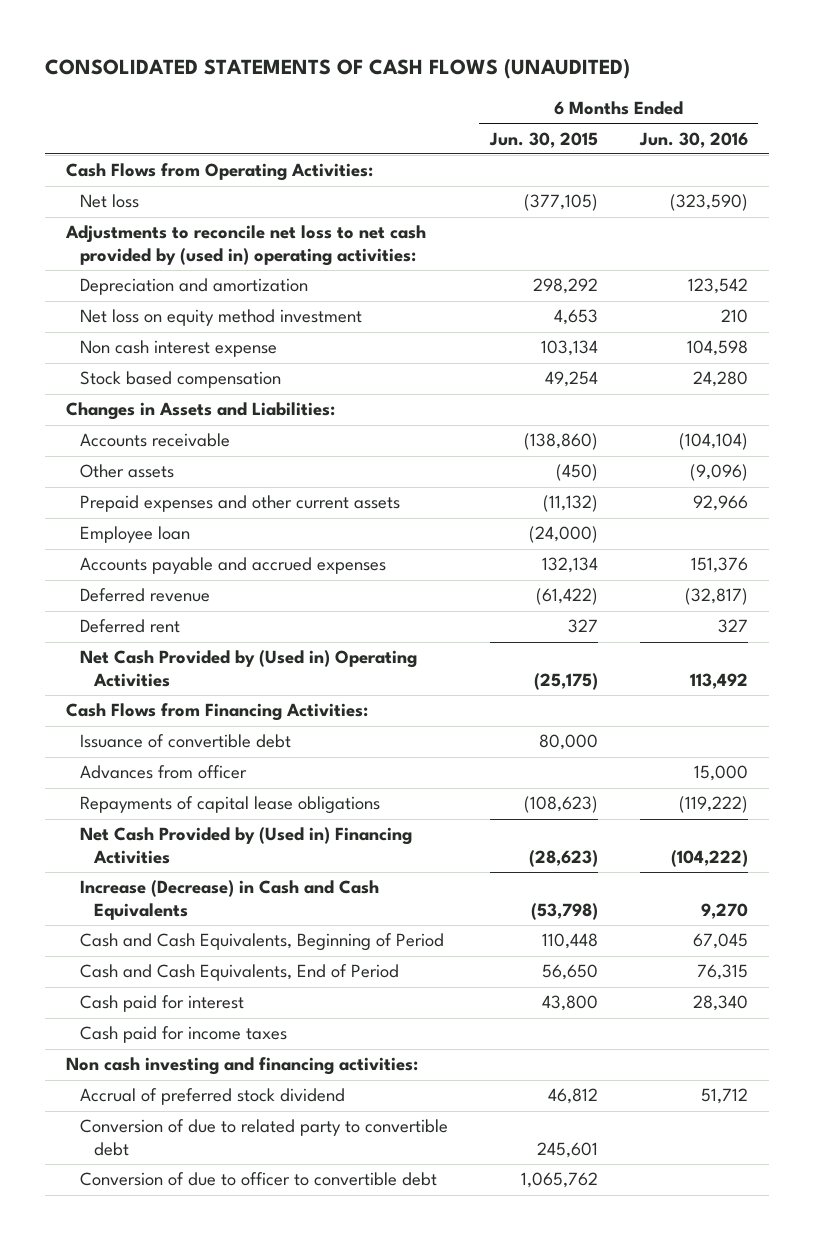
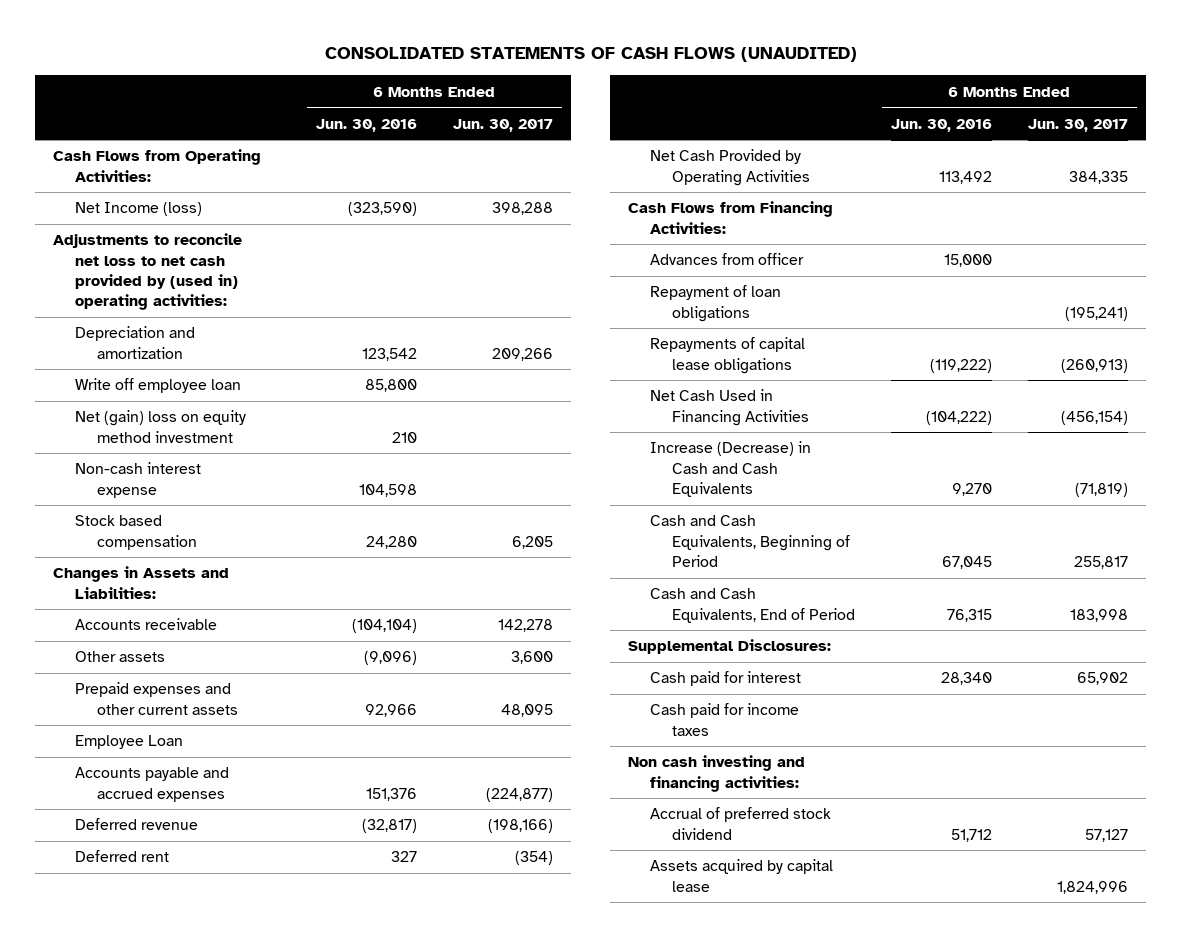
- | 6 Months Ended Jun. 30, 2015 | 6 Months Ended Jun. 30, 2016
+ | 6 Months Ended Jun. 30, 2016 | 6 Months Ended Jun. 30, 2017
- Net loss | (377,105) | (323,590)
+ Net Income (loss) | (323,590) | 398,288
- Net loss on equity method investment | 4,653 | 210
- Non cash interest expense | 103,134 | 104,598
+ Write off employee loan | 85,800 |
+ Net (gain) loss on equity method investment | 210 |
+ Non-cash interest expense | 104,598 |
- Employee loan | (24,000) |
+ Employee Loan
- Net Cash Provided by (Used in) Operating Activities | (25,175) | 113,492
+ Net Cash Provided by Operating Activities | 113,492 | 384,335
- Issuance of convertible debt | 80,000 |
+ Repayment of loan obligations | | (195,241)
- Net Cash Provided by (Used in) Financing Activities | (28,623) | (104,222)
+ Net Cash Used in Financing Activities | (104,222) | (456,154)
+ Supplemental Disclosures:
- Conversion of due to related party to convertible debt | 245,601 |
- Conversion of due to officer to convertible debt | 1,065,762 |
+ Assets acquired by capital lease | | 1,824,996

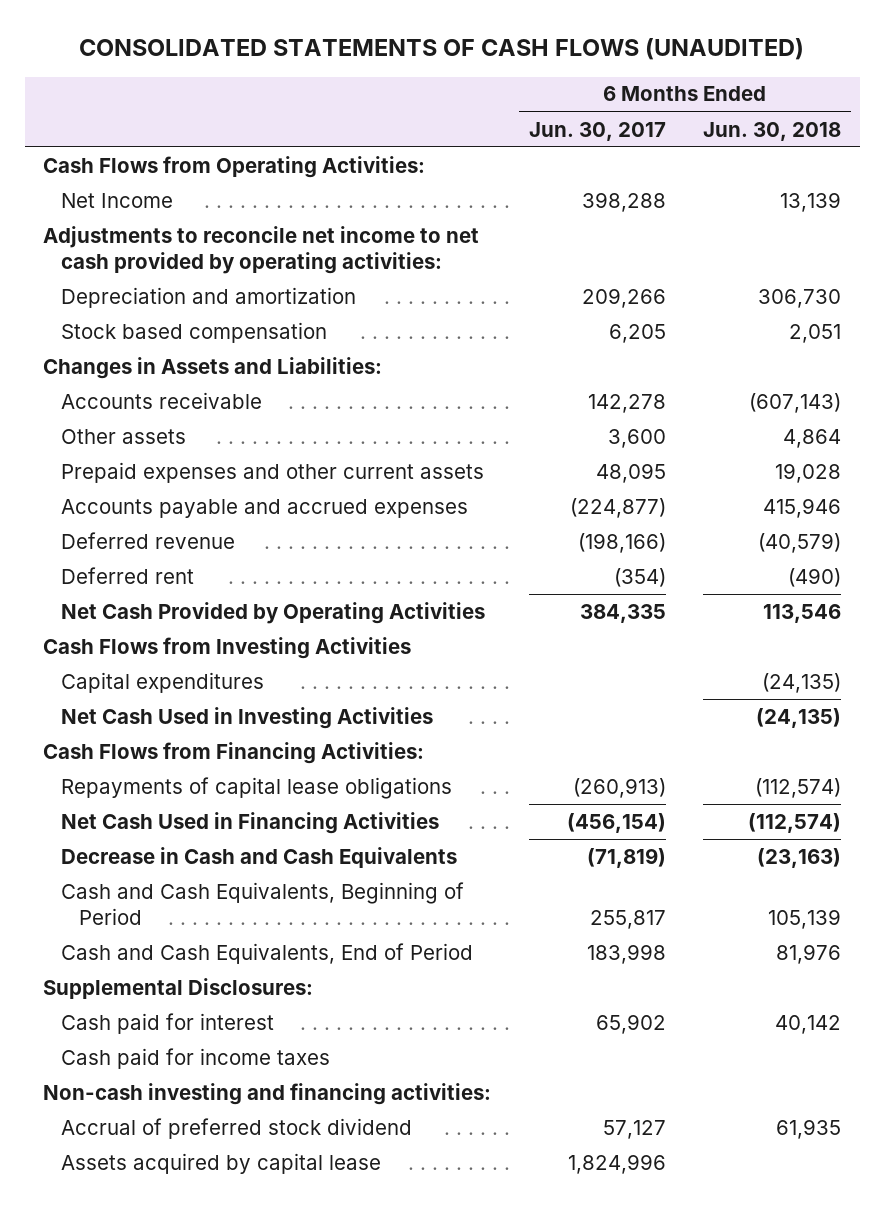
- | 6 Months Ended Jun. 30, 2016 | 6 Months Ended Jun. 30, 2017
+ | 6 Months Ended Jun. 30, 2017 | 6 Months Ended Jun. 30, 2018
- Net Income (loss) | (323,590) | 398,288
- Adjustments to reconcile net loss to net cash provided by (used in) operating activities:
+ Net Income | 398,288 | 13,139
+ Adjustments to reconcile net income to net cash provided by operating activities:
- Write off employee loan | 85,800 |
- Net (gain) loss on equity method investment | 210 |
- Non-cash interest expense | 104,598 |
- Employee Loan
+ Cash Flows from Investing Activities
+ Capital expenditures | | (24,135)
+ Net Cash Used in Investing Activities | | (24,135)
- Advances from officer | 15,000 |
- Repayment of loan obligations | | (195,241)
- Increase (Decrease) in Cash and Cash Equivalents | 9,270 | (71,819)
+ Decrease in Cash and Cash Equivalents | (71,819) | (23,163)
- Non cash investing and financing activities:
+ Non-cash investing and financing activities:

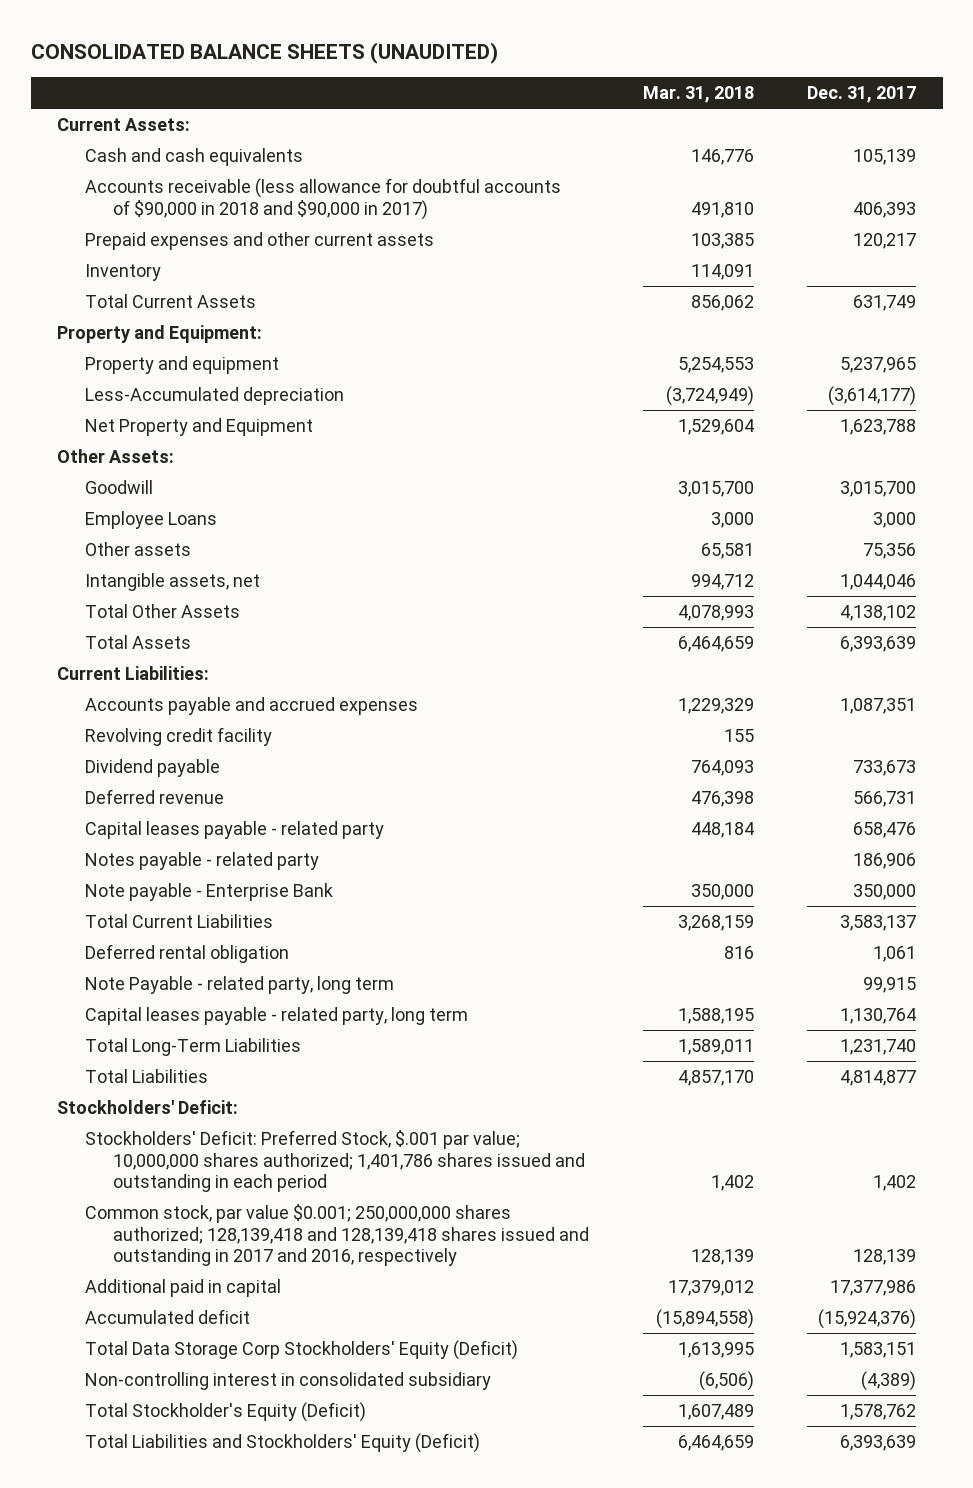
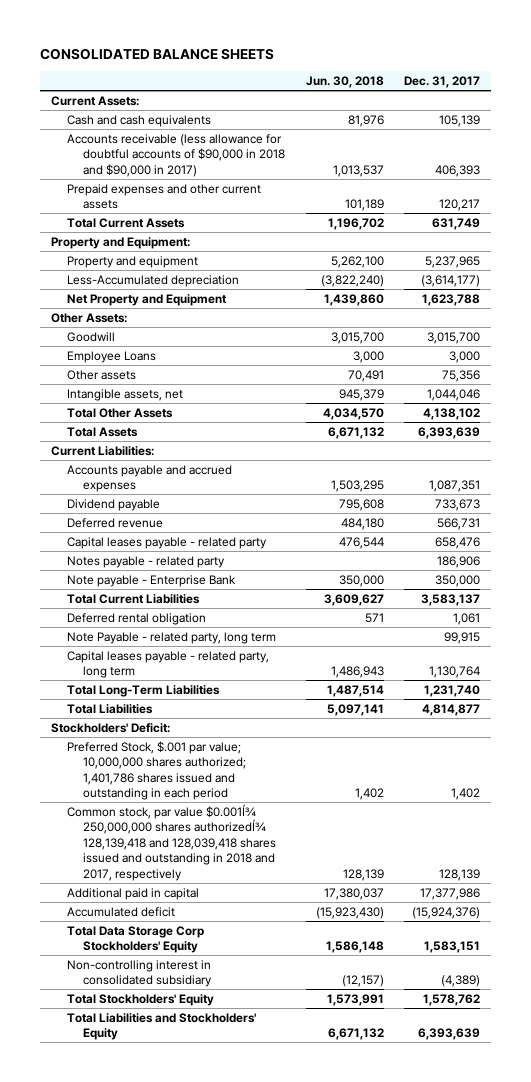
- CONSOLIDATED BALANCE SHEETS (UNAUDITED)
+ CONSOLIDATED BALANCE SHEETS
- | Mar. 31, 2018 | Dec. 31, 2017
+ | Jun. 30, 2018 | Dec. 31, 2017
- Inventory | 114,091 |
- Revolving credit facility | 155 |
- Stockholders' Deficit: Preferred Stock, $.001 par value; 10,000,000 shares authorized; 1,401,786 shares issued and outstanding in each period | 1,402 | 1,402
- Common stock, par value $0.001; 250,000,000 shares authorized; 128,139,418 and 128,139,418 shares issued and outstanding in 2017 and 2016, respectively | 128,139 | 128,139
+ Preferred Stock, $.001 par value; 10,000,000 shares authorized; 1,401,786 shares issued and outstanding in each period | 1,402 | 1,402
+ Common stock, par value $0.001Í¾ 250,000,000 shares authorizedÍ¾ 128,139,418 and 128,039,418 shares issued and outstanding in 2018 and 2017, respectively | 128,139 | 128,139
- Total Data Storage Corp Stockholders' Equity (Deficit) | 1,613,995 | 1,583,151
+ Total Data Storage Corp Stockholders' Equity | 1,586,148 | 1,583,151
- Total Stockholder's Equity (Deficit) | 1,607,489 | 1,578,762
- Total Liabilities and Stockholders' Equity (Deficit) | 6,464,659 | 6,393,639
+ Total Stockholders' Equity | 1,573,991 | 1,578,762
+ Total Liabilities and Stockholders' Equity | 6,671,132 | 6,393,639

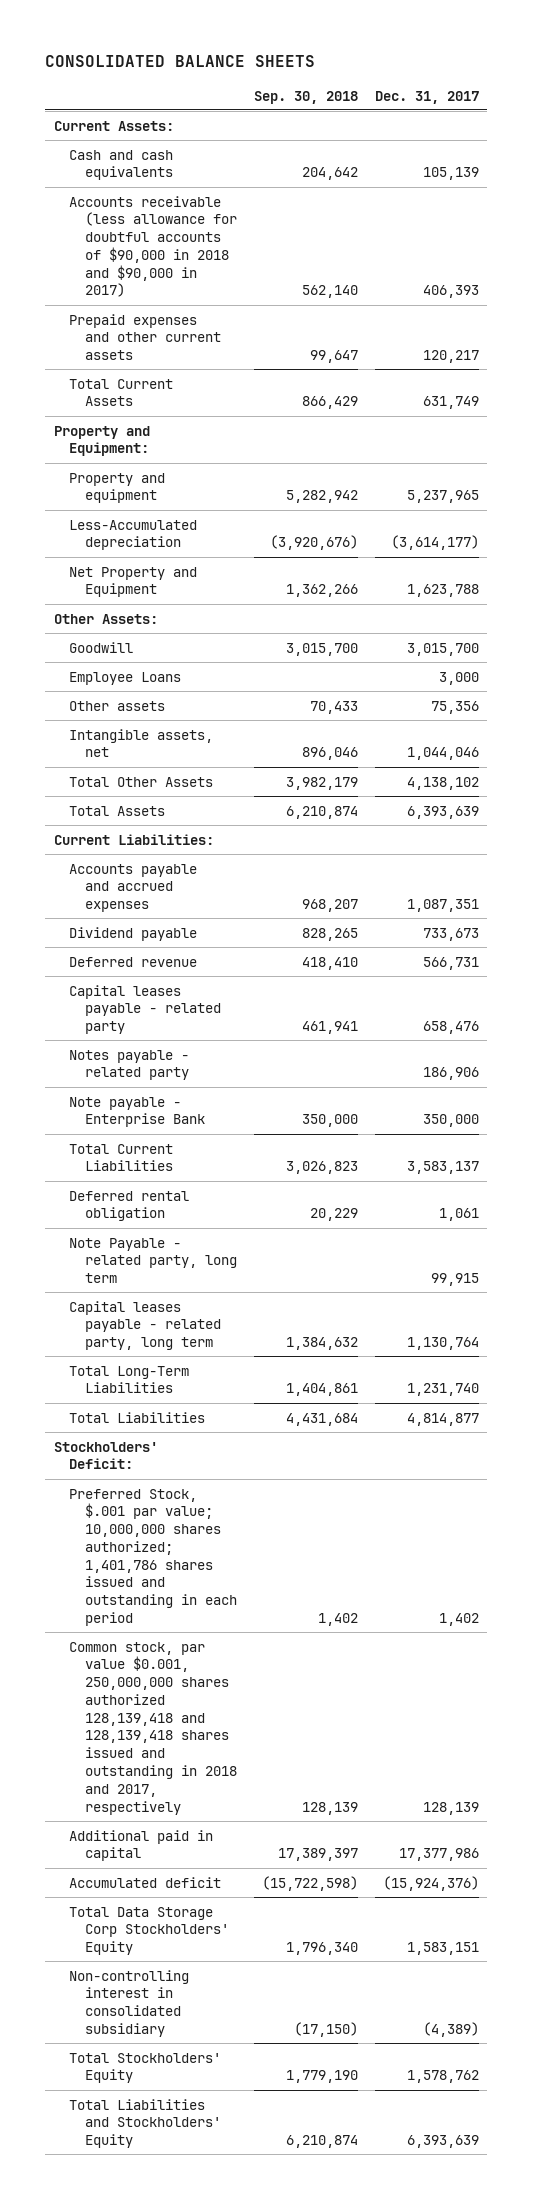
- | Jun. 30, 2018 | Dec. 31, 2017
+ | Sep. 30, 2018 | Dec. 31, 2017
- Common stock, par value $0.001Í¾ 250,000,000 shares authorizedÍ¾ 128,139,418 and 128,039,418 shares issued and outstanding in 2018 and 2017, respectively | 128,139 | 128,139
+ Common stock, par value $0.001, 250,000,000 shares authorized 128,139,418 and 128,139,418 shares issued and outstanding in 2018 and 2017, respectively | 128,139 | 128,139

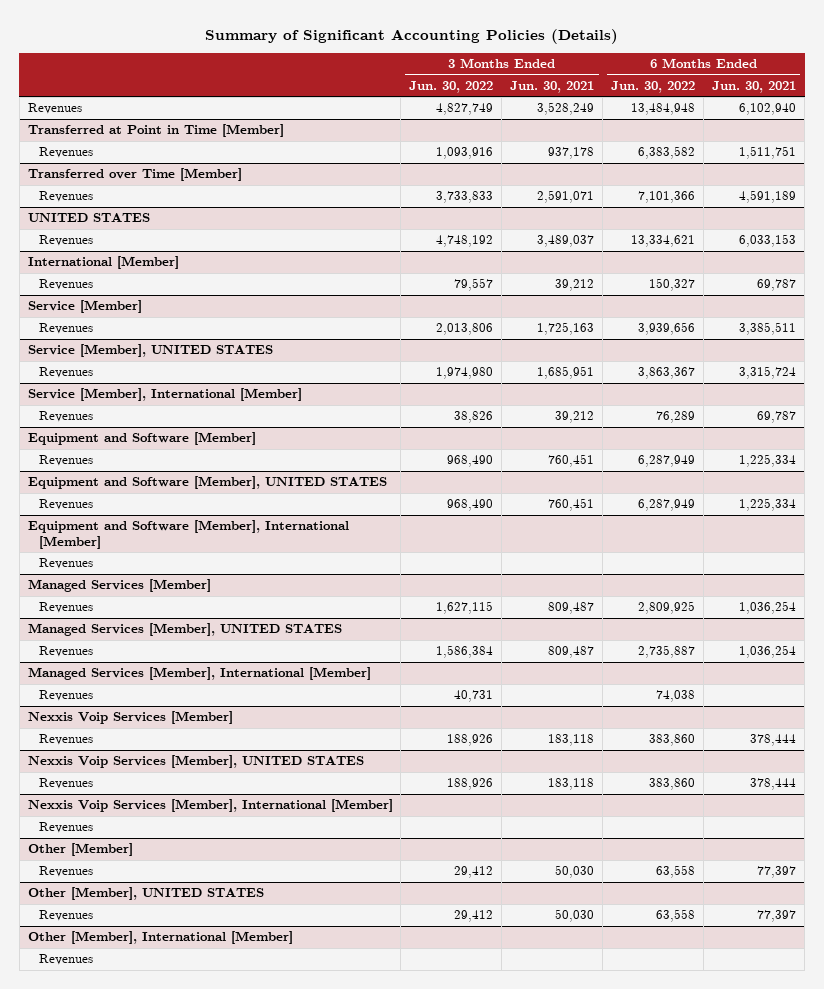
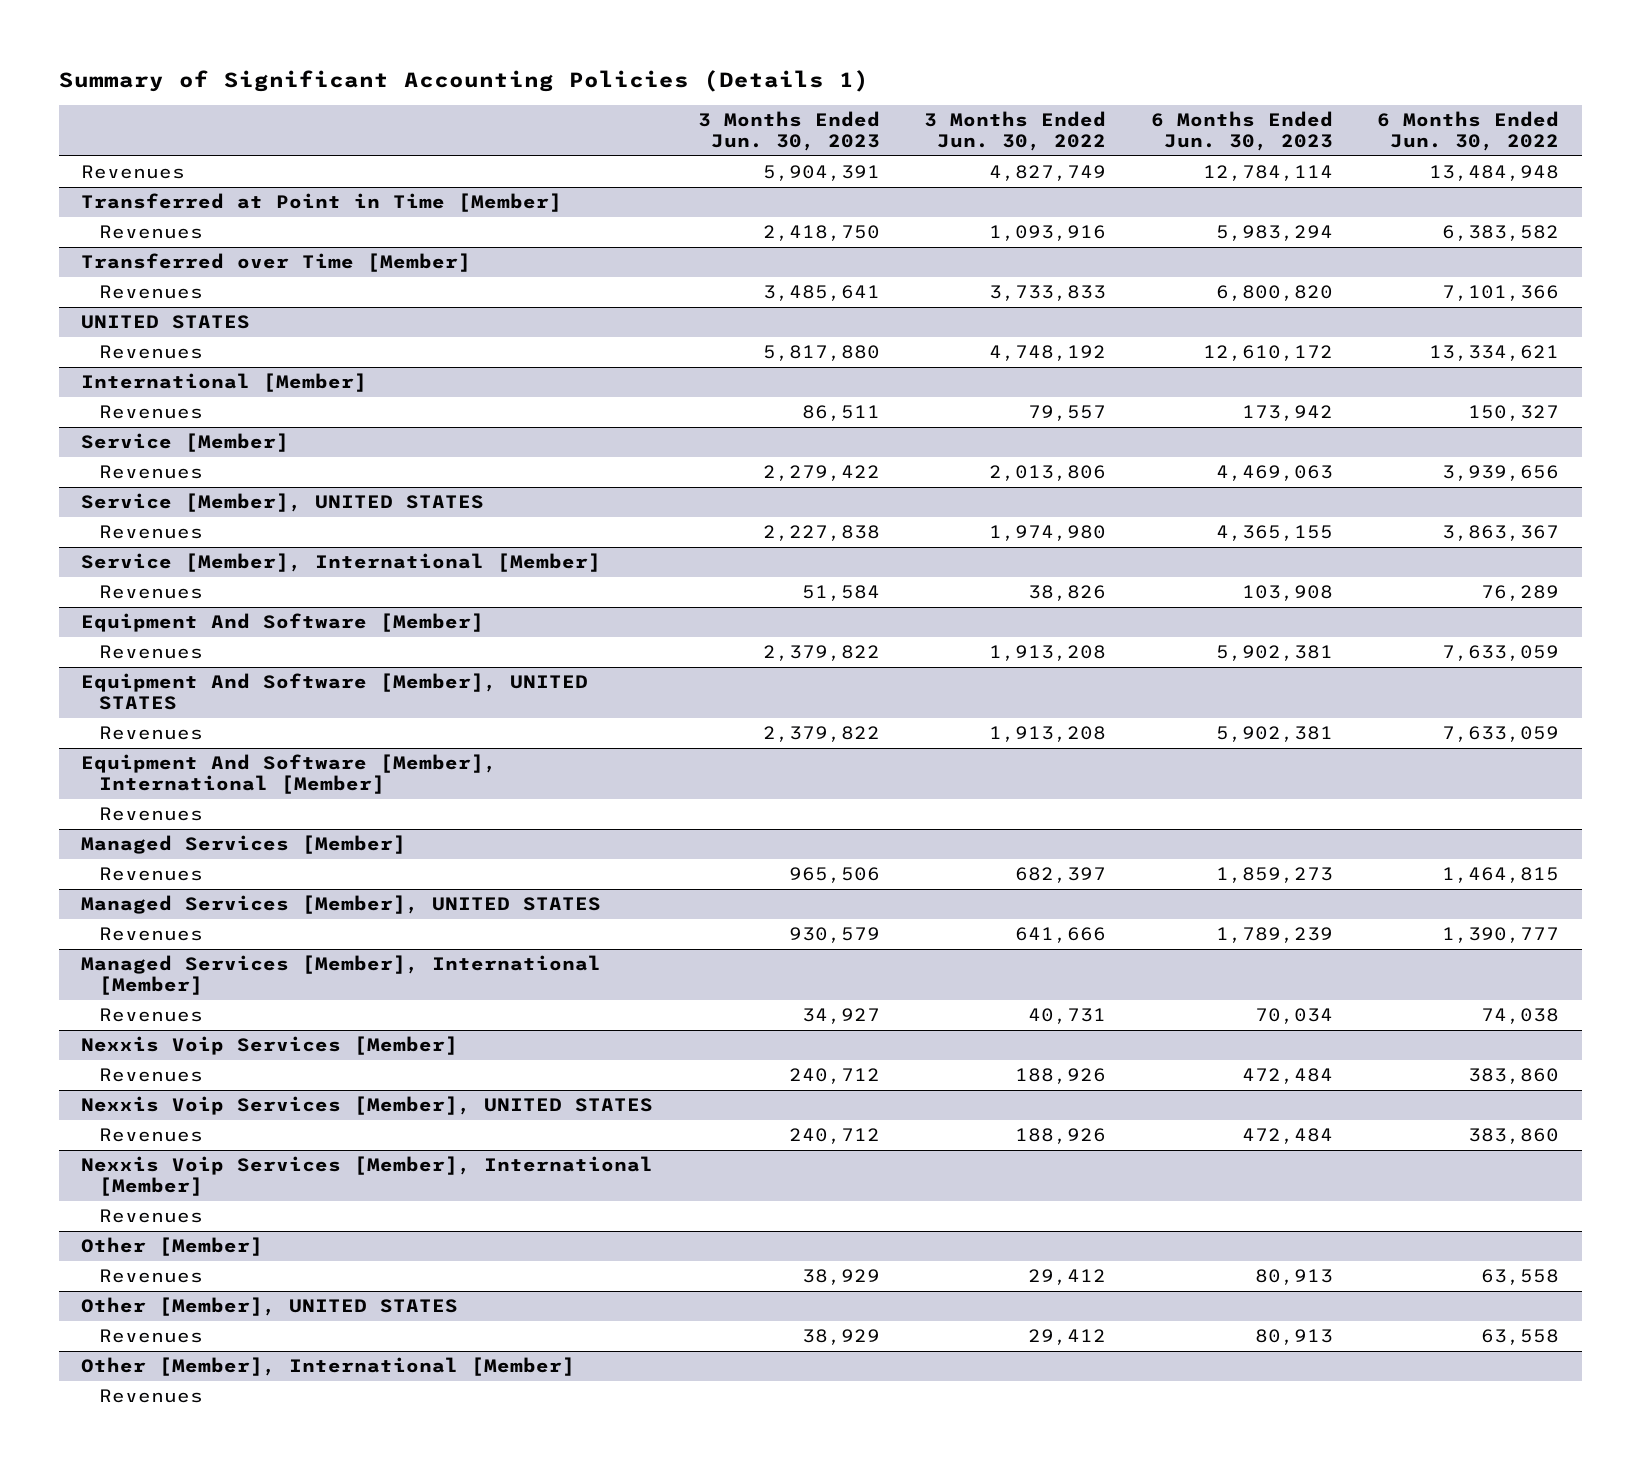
- Summary of Significant Accounting Policies (Details)
+ Summary of Significant Accounting Policies (Details 1)
- | 3 Months Ended Jun. 30, 2022 | 3 Months Ended Jun. 30, 2021 | 6 Months Ended Jun. 30, 2022 | 6 Months Ended Jun. 30, 2021
+ | 3 Months Ended Jun. 30, 2023 | 3 Months Ended Jun. 30, 2022 | 6 Months Ended Jun. 30, 2023 | 6 Months Ended Jun. 30, 2022
- Equipment and Software [Member]
- Revenues | 968,490 | 760,451 | 6,287,949 | 1,225,334
- Equipment and Software [Member], UNITED STATES
- Revenues | 968,490 | 760,451 | 6,287,949 | 1,225,334
- Equipment and Software [Member], International [Member]
+ Equipment And Software [Member]
+ Revenues | 2,379,822 | 1,913,208 | 5,902,381 | 7,633,059
+ Equipment And Software [Member], UNITED STATES
+ Revenues | 2,379,822 | 1,913,208 | 5,902,381 | 7,633,059
+ Equipment And Software [Member], International [Member]
@ Managed Services [Member]
- Revenues | 1,627,115 | 809,487 | 2,809,925 | 1,036,254
+ Revenues | 965,506 | 682,397 | 1,859,273 | 1,464,815
@ Managed Services [Member], UNITED STATES
- Revenues | 1,586,384 | 809,487 | 2,735,887 | 1,036,254
+ Revenues | 930,579 | 641,666 | 1,789,239 | 1,390,777

